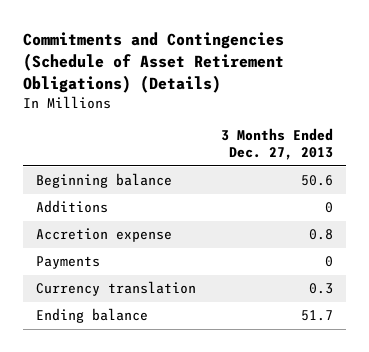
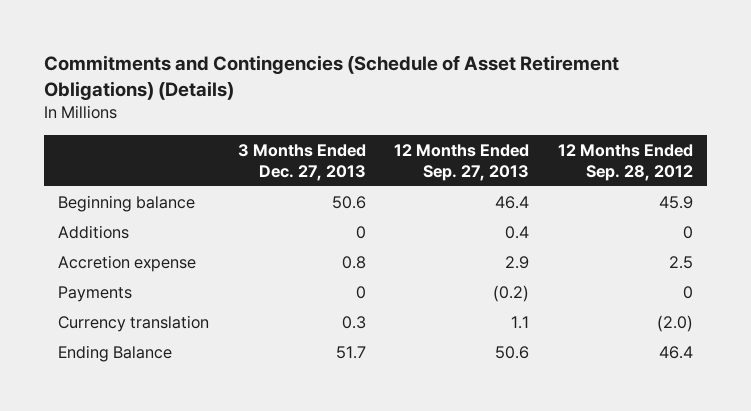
- | 3 Months Ended Dec. 27, 2013
+ | 3 Months Ended Dec. 27, 2013 | 12 Months Ended Sep. 27, 2013 | 12 Months Ended Sep. 28, 2012
- Ending balance | 51.7
+ Ending Balance | 51.7 | 50.6 | 46.4

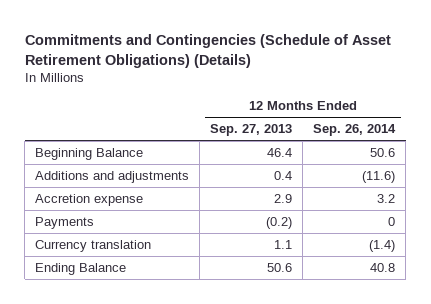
- | 3 Months Ended Dec. 27, 2013 | 12 Months Ended Sep. 27, 2013 | 12 Months Ended Sep. 28, 2012
+ | 12 Months Ended Sep. 27, 2013 | 12 Months Ended Sep. 26, 2014
- Beginning balance | 50.6 | 46.4 | 45.9
- Additions | 0 | 0.4 | 0
+ Beginning Balance | 46.4 | 50.6
+ Additions and adjustments | 0.4 | (11.6)

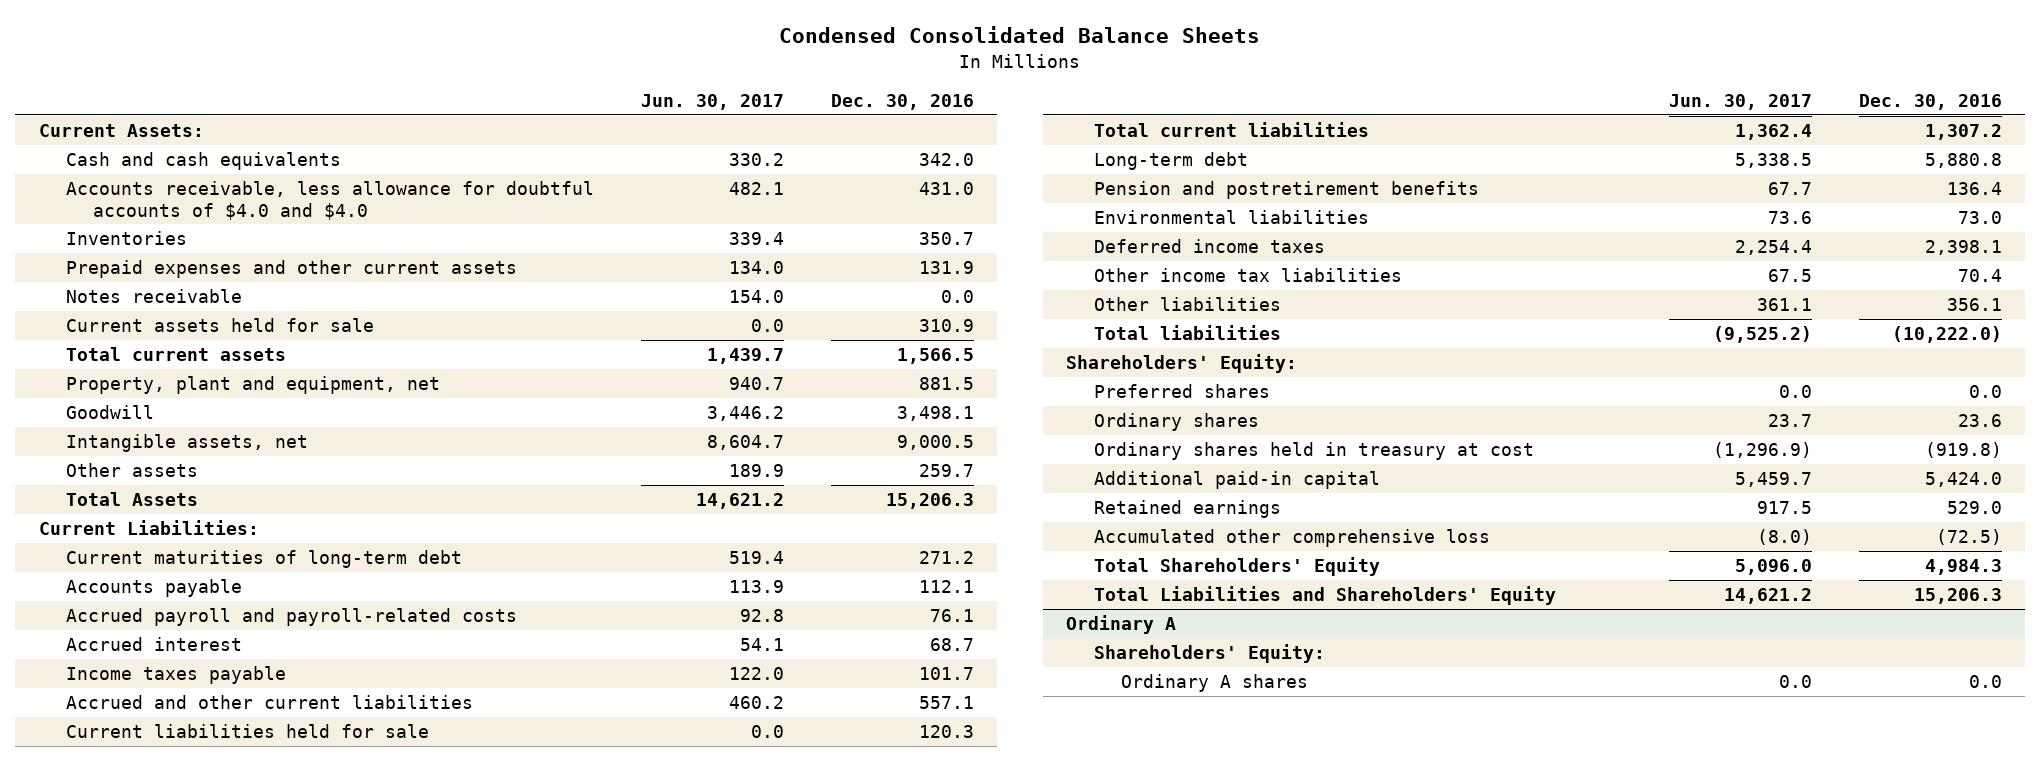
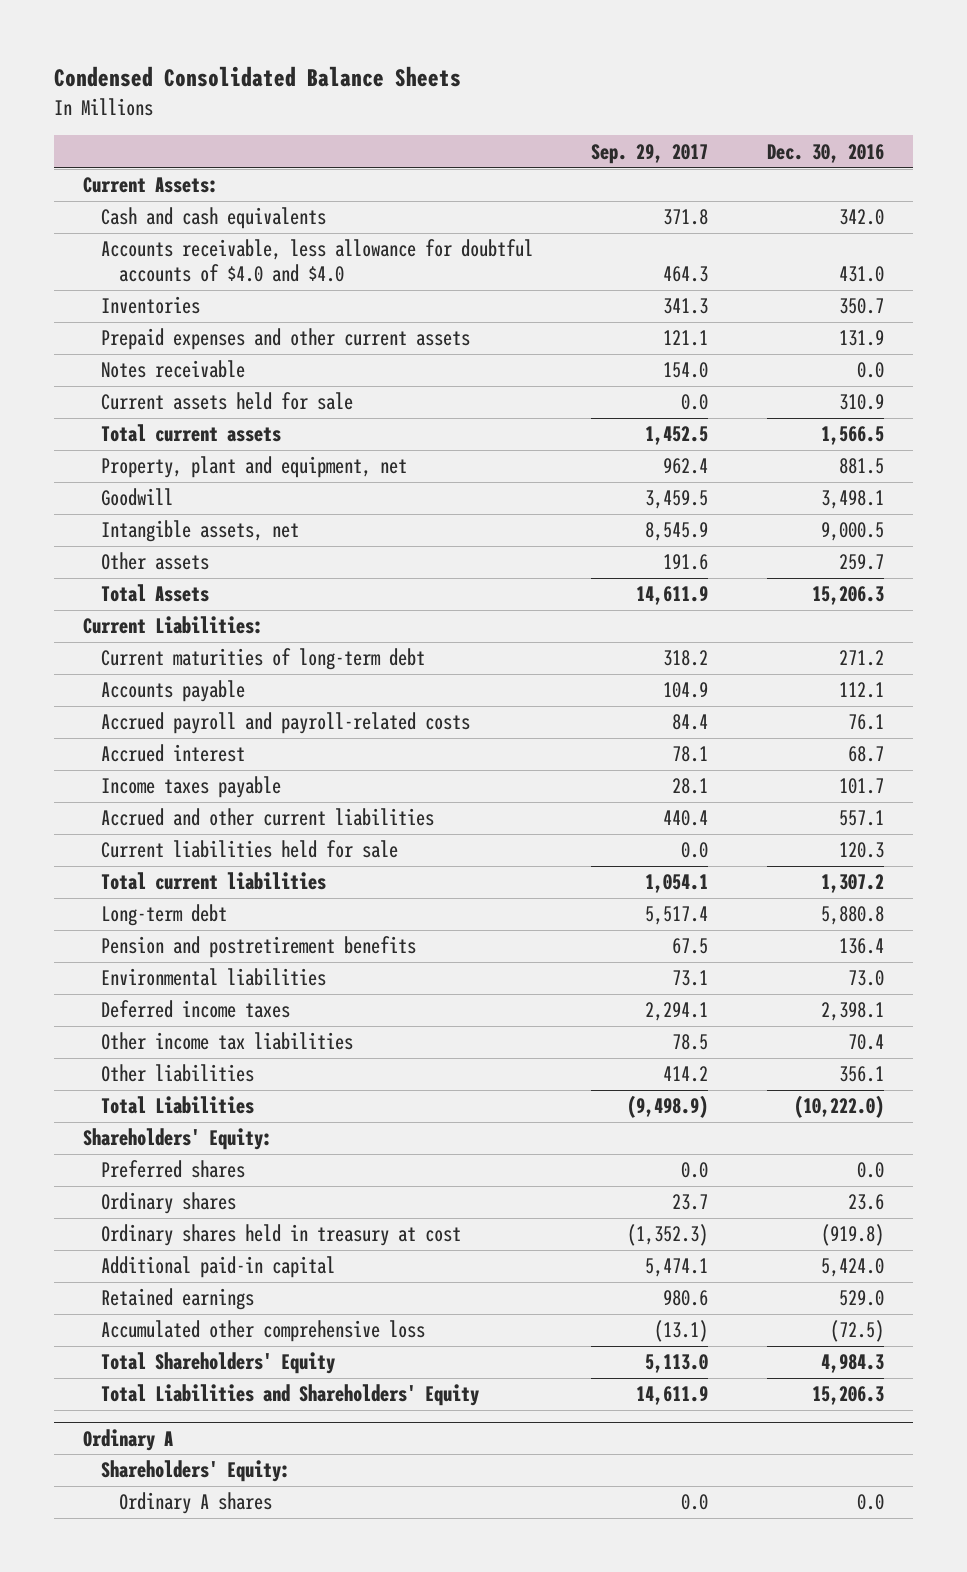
- | Jun. 30, 2017 | Dec. 30, 2016
+ | Sep. 29, 2017 | Dec. 30, 2016
- Total liabilities | (9,525.2) | (10,222.0)
+ Total Liabilities | (9,498.9) | (10,222.0)

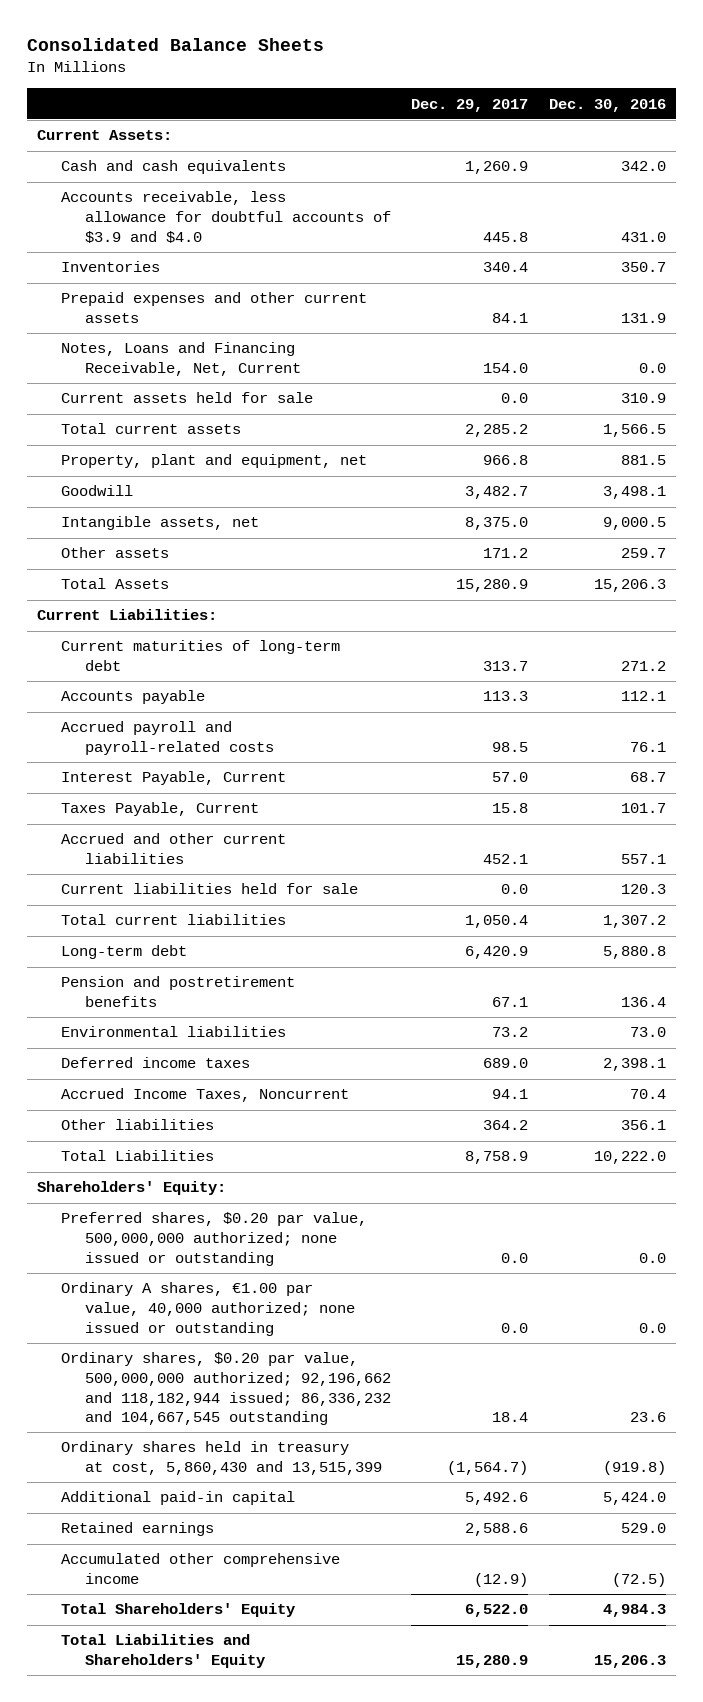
- Condensed Consolidated Balance Sheets
+ Consolidated Balance Sheets
- | Sep. 29, 2017 | Dec. 30, 2016
+ | Dec. 29, 2017 | Dec. 30, 2016
- Accounts receivable, less allowance for doubtful accounts of $4.0 and $4.0 | 464.3 | 431.0
+ Accounts receivable, less allowance for doubtful accounts of $3.9 and $4.0 | 445.8 | 431.0
- Notes receivable | 154.0 | 0.0
+ Notes, Loans and Financing Receivable, Net, Current | 154.0 | 0.0
- Accrued interest | 78.1 | 68.7
- Income taxes payable | 28.1 | 101.7
+ Interest Payable, Current | 57.0 | 68.7
+ Taxes Payable, Current | 15.8 | 101.7
- Other income tax liabilities | 78.5 | 70.4
+ Accrued Income Taxes, Noncurrent | 94.1 | 70.4
- Total Liabilities | (9,498.9) | (10,222.0)
+ Total Liabilities | 8,758.9 | 10,222.0
- Preferred shares | 0.0 | 0.0
- Ordinary shares | 23.7 | 23.6
- Ordinary shares held in treasury at cost | (1,352.3) | (919.8)
+ Preferred shares, $0.20 par value, 500,000,000 authorized; none issued or outstanding | 0.0 | 0.0
+ Ordinary A shares, €1.00 par value, 40,000 authorized; none issued or outstanding | 0.0 | 0.0
+ Ordinary shares, $0.20 par value, 500,000,000 authorized; 92,196,662 and 118,182,944 issued; 86,336,232 and 104,667,545 outstanding | 18.4 | 23.6
+ Ordinary shares held in treasury at cost, 5,860,430 and 13,515,399 | (1,564.7) | (919.8)
- Accumulated other comprehensive loss | (13.1) | (72.5)
+ Accumulated other comprehensive income | (12.9) | (72.5)
- Ordinary A
- Shareholders' Equity:
- Ordinary A shares | 0.0 | 0.0

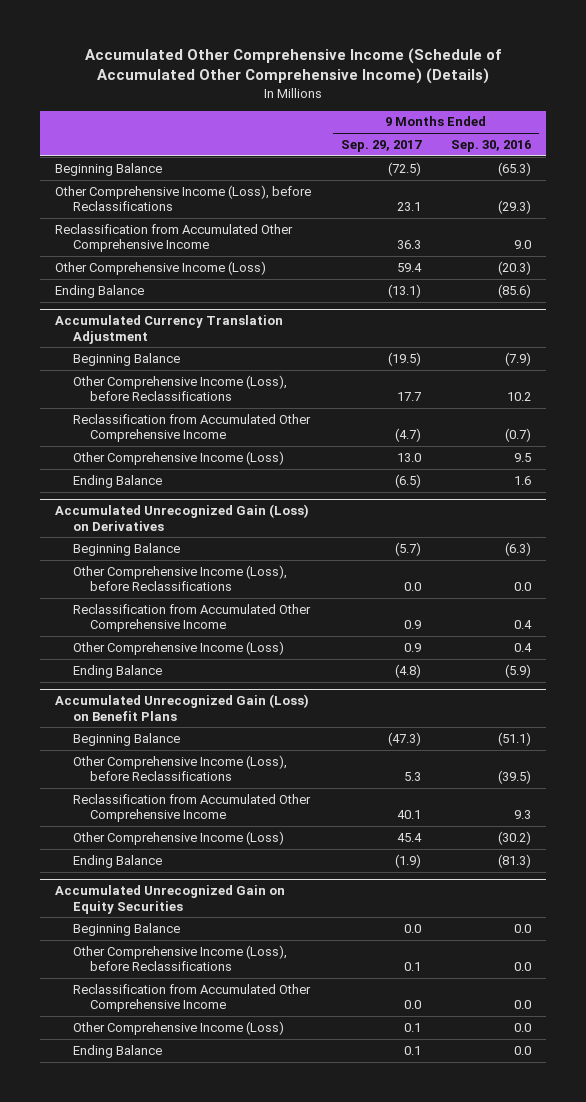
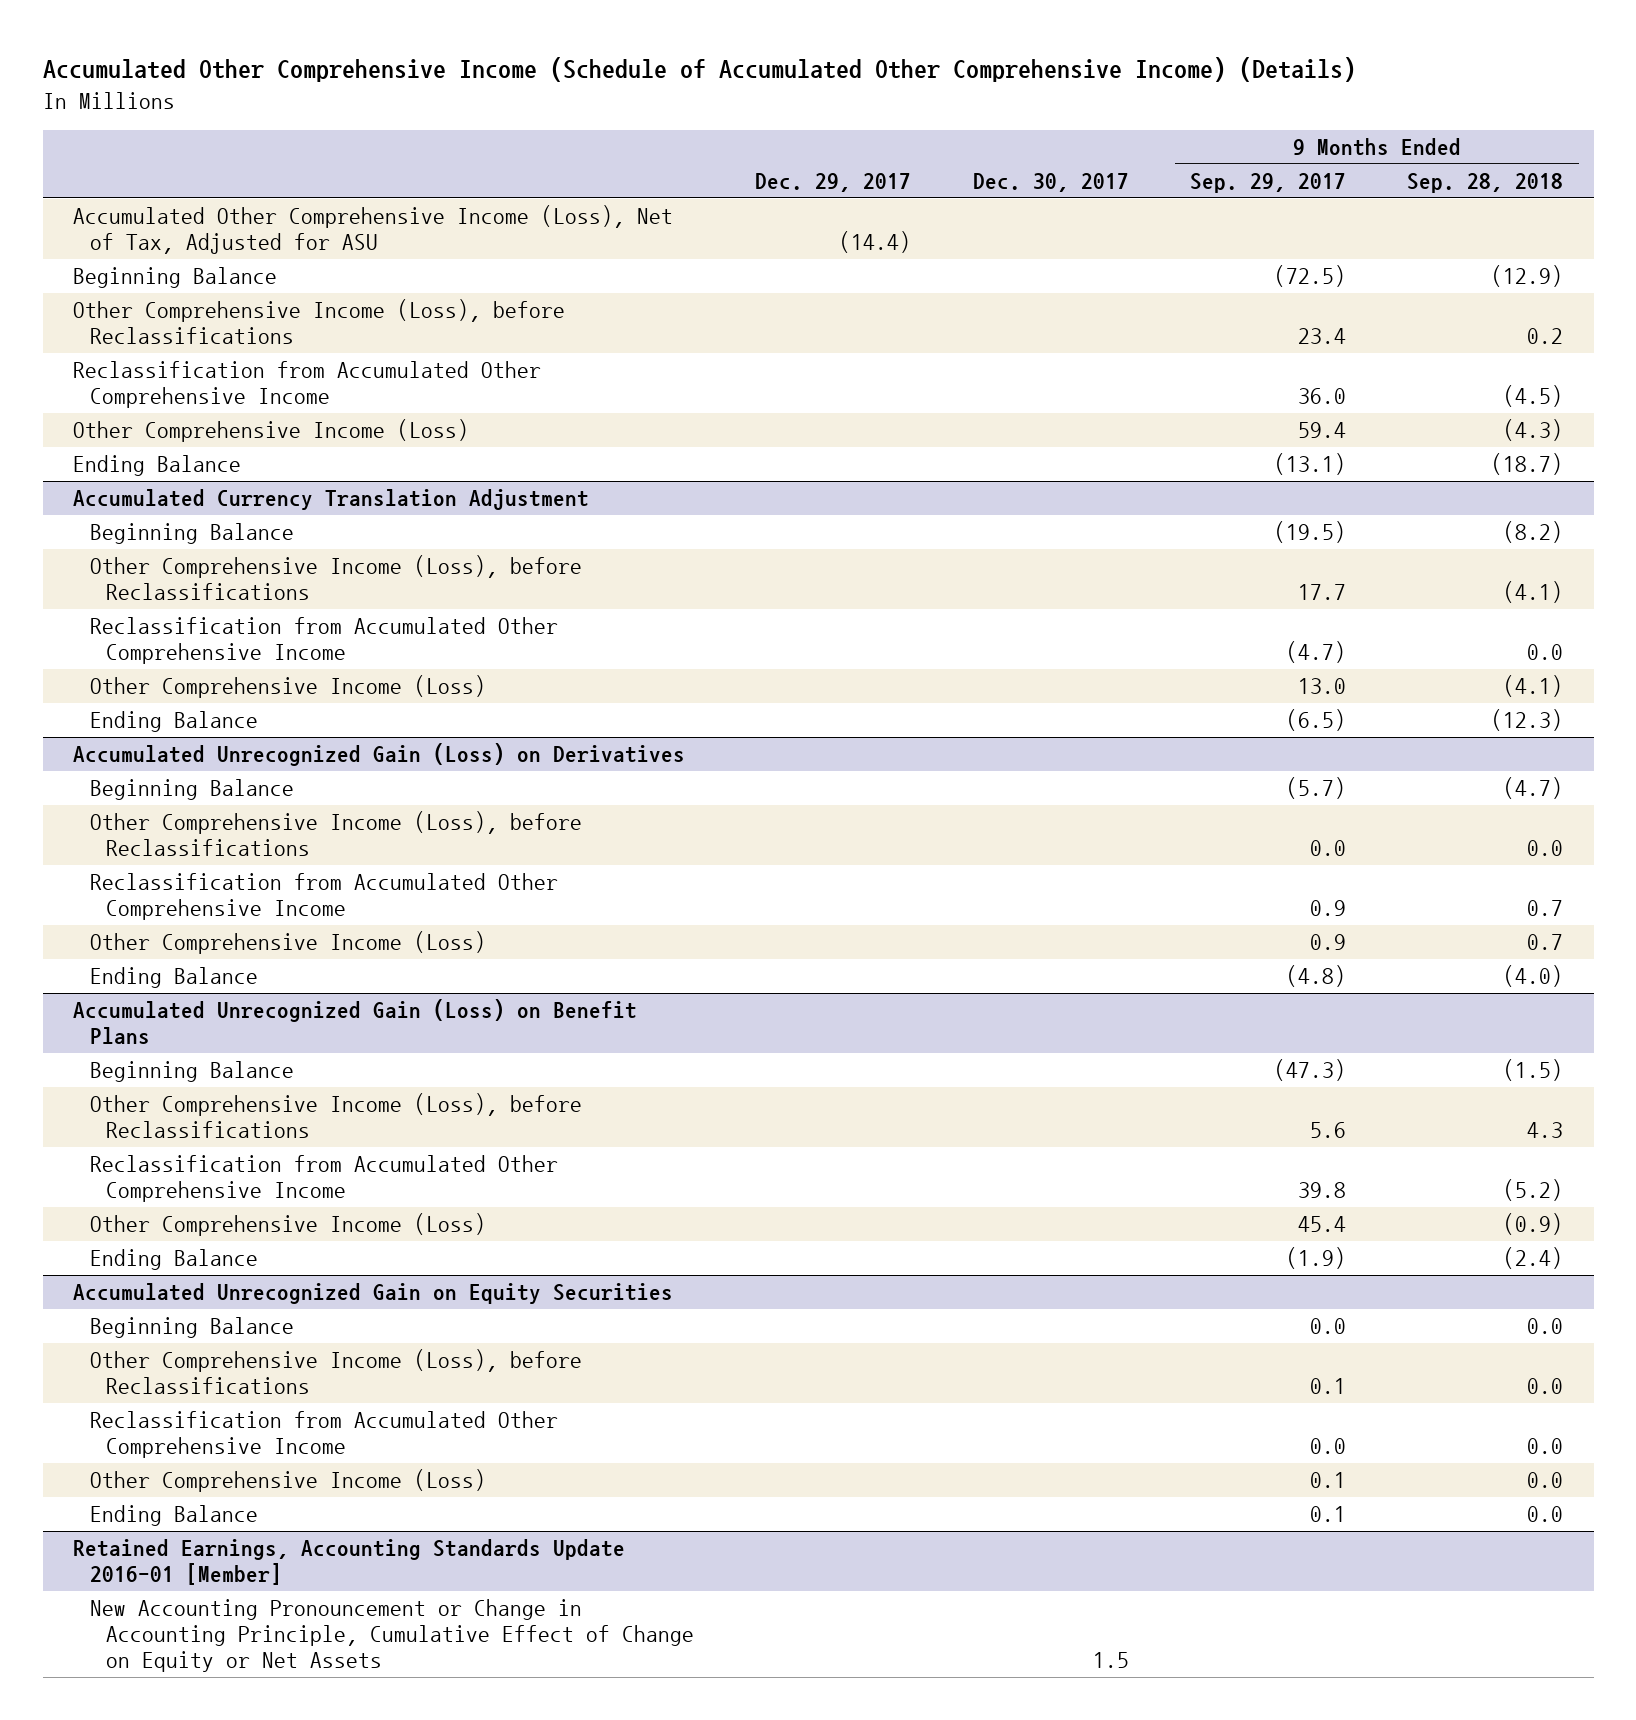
- | 9 Months Ended Sep. 29, 2017 | 9 Months Ended Sep. 30, 2016
+ | Dec. 29, 2017 | Dec. 30, 2017 | 9 Months Ended Sep. 29, 2017 | 9 Months Ended Sep. 28, 2018
+ Accumulated Other Comprehensive Income (Loss), Net of Tax, Adjusted for ASU | (14.4) | | |
- Other Comprehensive Income (Loss), before Reclassifications | 23.1 | (29.3)
- Reclassification from Accumulated Other Comprehensive Income | 36.3 | 9.0
+ Other Comprehensive Income (Loss), before Reclassifications | | | 23.4 | 0.2
+ Reclassification from Accumulated Other Comprehensive Income | | | 36.0 | (4.5)
@ Accumulated Unrecognized Gain (Loss) on Benefit Plans
- Other Comprehensive Income (Loss), before Reclassifications | 5.3 | (39.5)
- Reclassification from Accumulated Other Comprehensive Income | 40.1 | 9.3
+ Other Comprehensive Income (Loss), before Reclassifications | | | 5.6 | 4.3
+ Reclassification from Accumulated Other Comprehensive Income | | | 39.8 | (5.2)
+ Retained Earnings, Accounting Standards Update 2016-01 [Member]
+ New Accounting Pronouncement or Change in Accounting Principle, Cumulative Effect of Change on Equity or Net Assets | | 1.5 | |

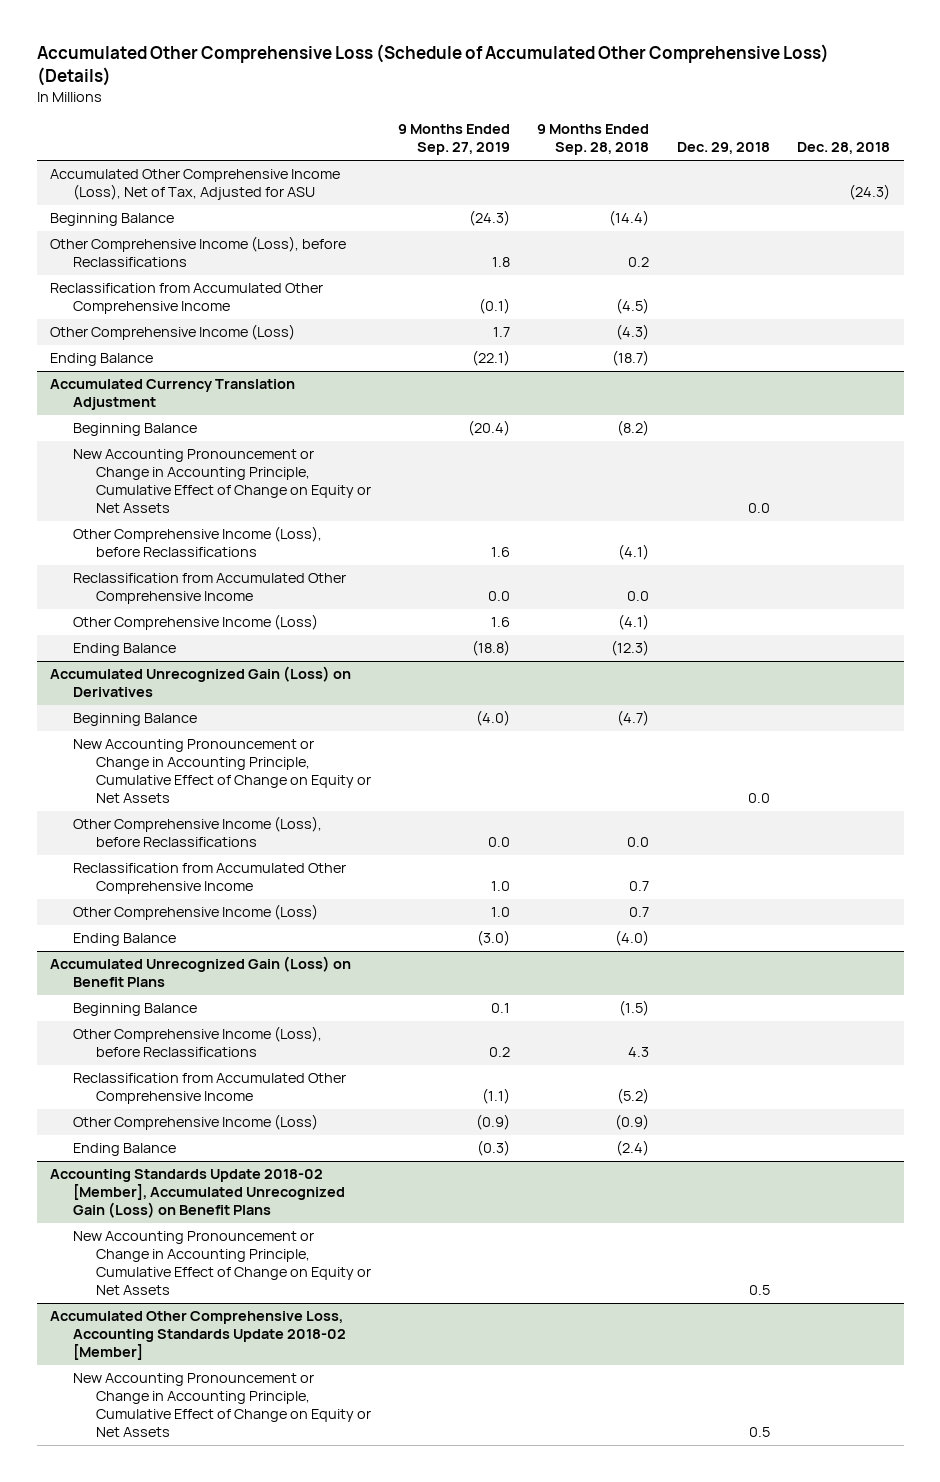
- Accumulated Other Comprehensive Income (Schedule of Accumulated Other Comprehensive Income) (Details)
+ Accumulated Other Comprehensive Loss (Schedule of Accumulated Other Comprehensive Loss) (Details)
- | Dec. 29, 2017 | Dec. 30, 2017 | 9 Months Ended Sep. 29, 2017 | 9 Months Ended Sep. 28, 2018
+ | 9 Months Ended Sep. 27, 2019 | 9 Months Ended Sep. 28, 2018 | Dec. 29, 2018 | Dec. 28, 2018
- Beginning Balance | | | (72.5) | (12.9)
+ Beginning Balance | (24.3) | (14.4) | |
@ Accumulated Currency Translation Adjustment
+ New Accounting Pronouncement or Change in Accounting Principle, Cumulative Effect of Change on Equity or Net Assets | | | 0.0 |
@ Accumulated Unrecognized Gain (Loss) on Derivatives
+ New Accounting Pronouncement or Change in Accounting Principle, Cumulative Effect of Change on Equity or Net Assets | | | 0.0 |
- Accumulated Unrecognized Gain on Equity Securities
- Beginning Balance | | | 0.0 | 0.0
- Other Comprehensive Income (Loss), before Reclassifications | | | 0.1 | 0.0
- Reclassification from Accumulated Other Comprehensive Income | | | 0.0 | 0.0
- Other Comprehensive Income (Loss) | | | 0.1 | 0.0
- Ending Balance | | | 0.1 | 0.0
- Retained Earnings, Accounting Standards Update 2016-01 [Member]
+ Accounting Standards Update 2018-02 [Member], Accumulated Unrecognized Gain (Loss) on Benefit Plans
+ Accumulated Other Comprehensive Loss, Accounting Standards Update 2018-02 [Member]
+ New Accounting Pronouncement or Change in Accounting Principle, Cumulative Effect of Change on Equity or Net Assets | | | 0.5 |

